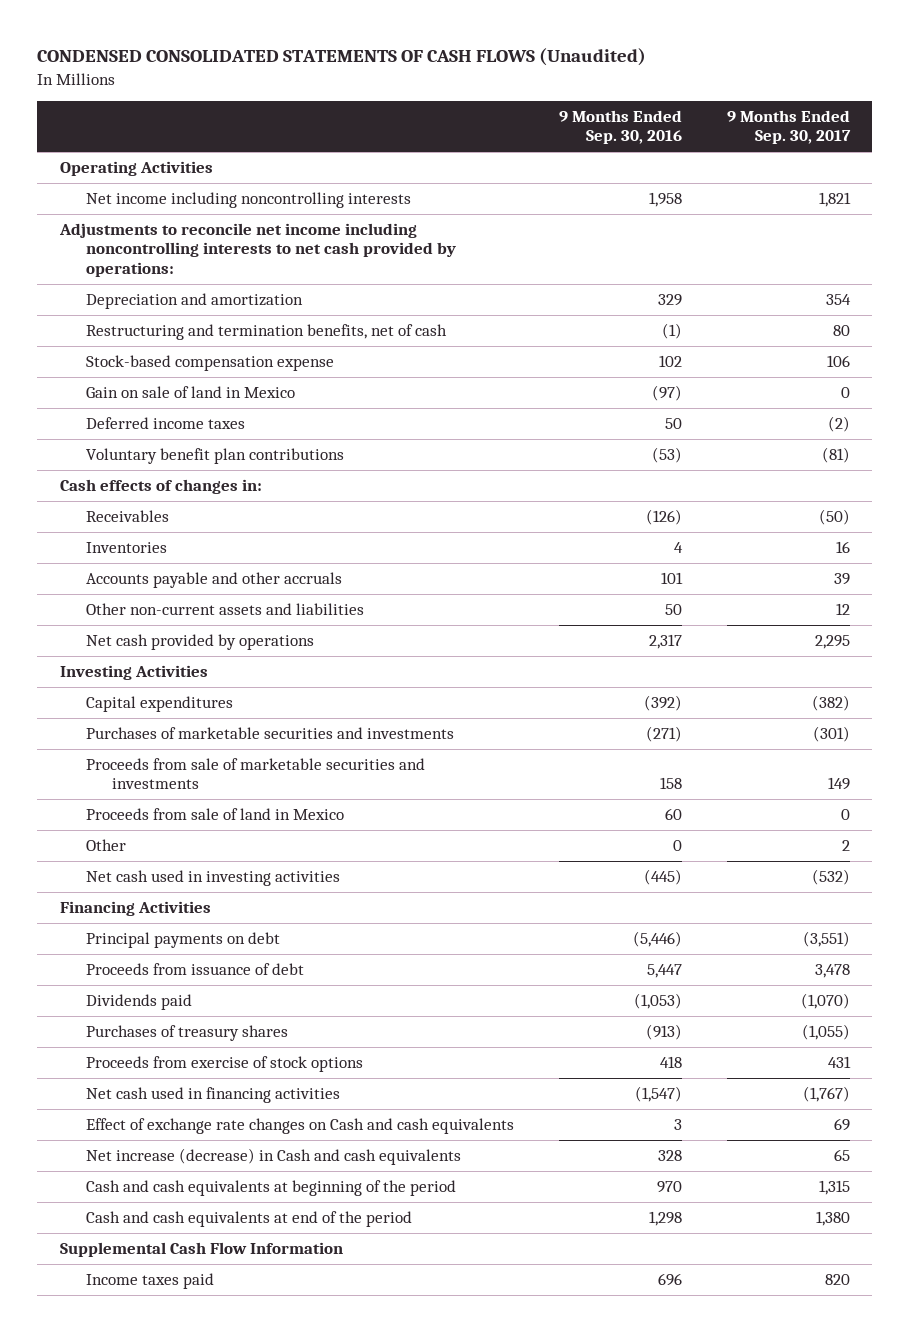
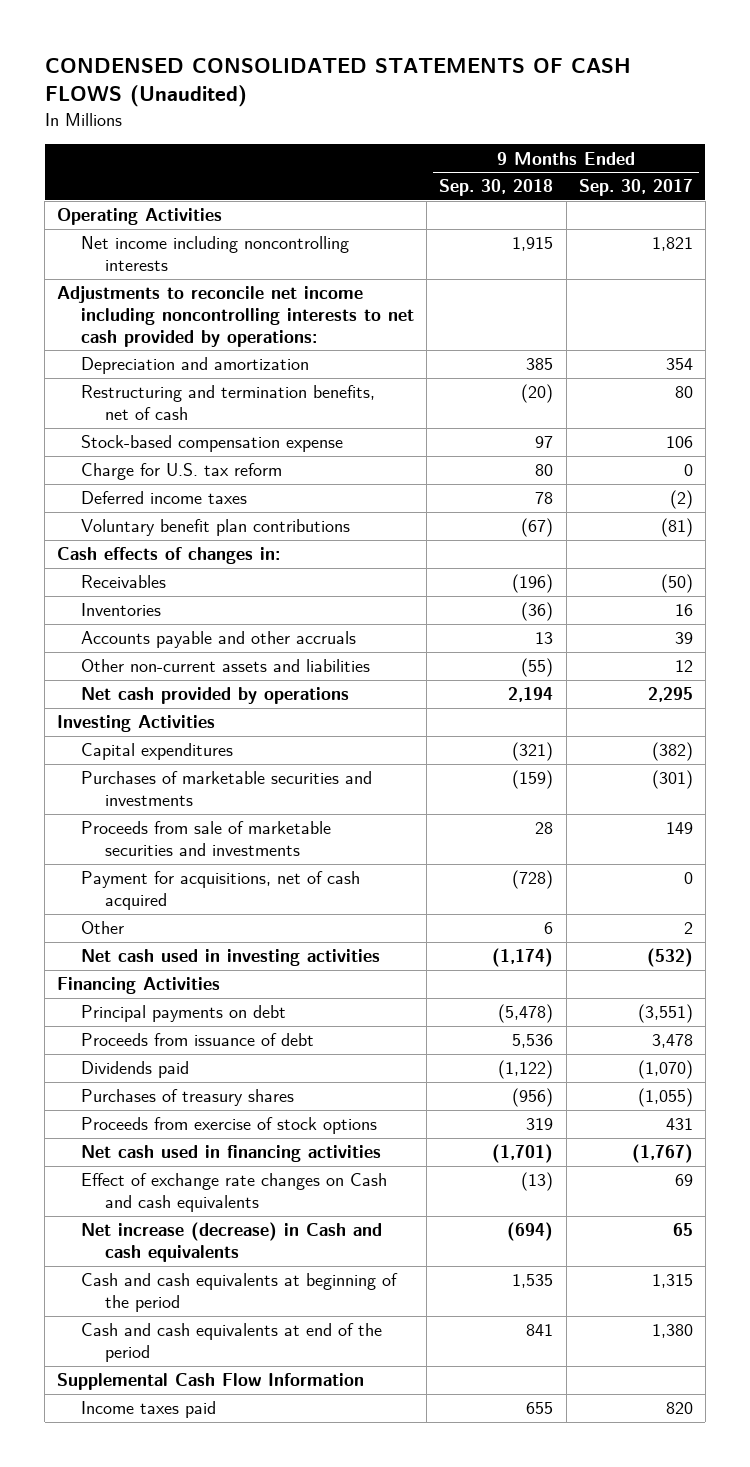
- | 9 Months Ended Sep. 30, 2016 | 9 Months Ended Sep. 30, 2017
+ | 9 Months Ended Sep. 30, 2018 | 9 Months Ended Sep. 30, 2017
- Gain on sale of land in Mexico | (97) | 0
+ Charge for U.S. tax reform | 80 | 0
- Proceeds from sale of land in Mexico | 60 | 0
+ Payment for acquisitions, net of cash acquired | (728) | 0

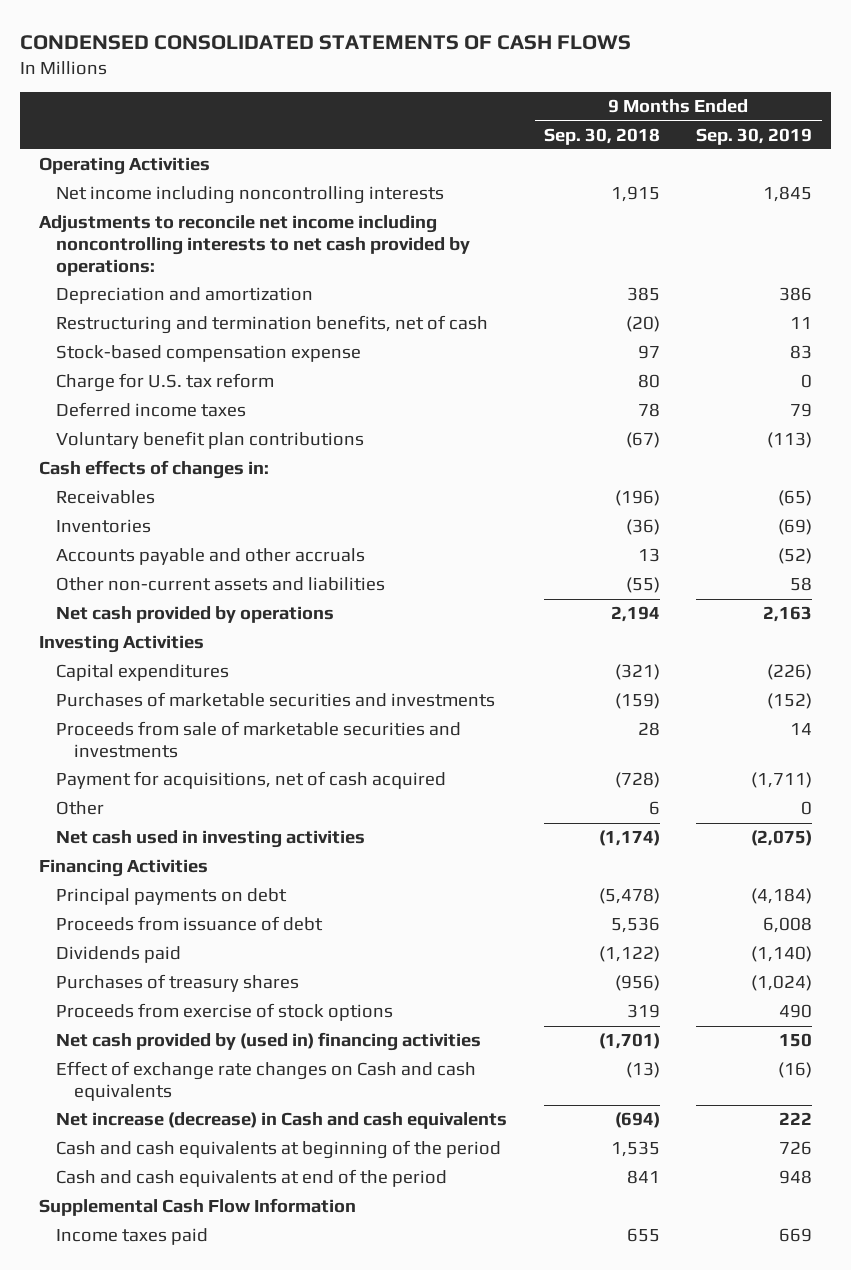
- CONDENSED CONSOLIDATED STATEMENTS OF CASH FLOWS (Unaudited)
+ CONDENSED CONSOLIDATED STATEMENTS OF CASH FLOWS
- | 9 Months Ended Sep. 30, 2018 | 9 Months Ended Sep. 30, 2017
+ | 9 Months Ended Sep. 30, 2018 | 9 Months Ended Sep. 30, 2019
- Net cash used in financing activities | (1,701) | (1,767)
+ Net cash provided by (used in) financing activities | (1,701) | 150

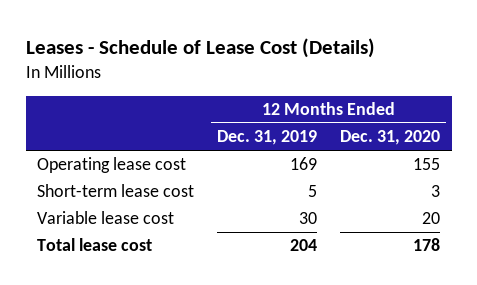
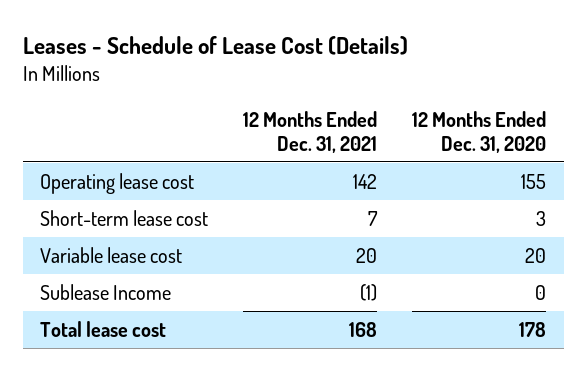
- | 12 Months Ended Dec. 31, 2019 | 12 Months Ended Dec. 31, 2020
+ | 12 Months Ended Dec. 31, 2021 | 12 Months Ended Dec. 31, 2020
+ Sublease Income | (1) | 0

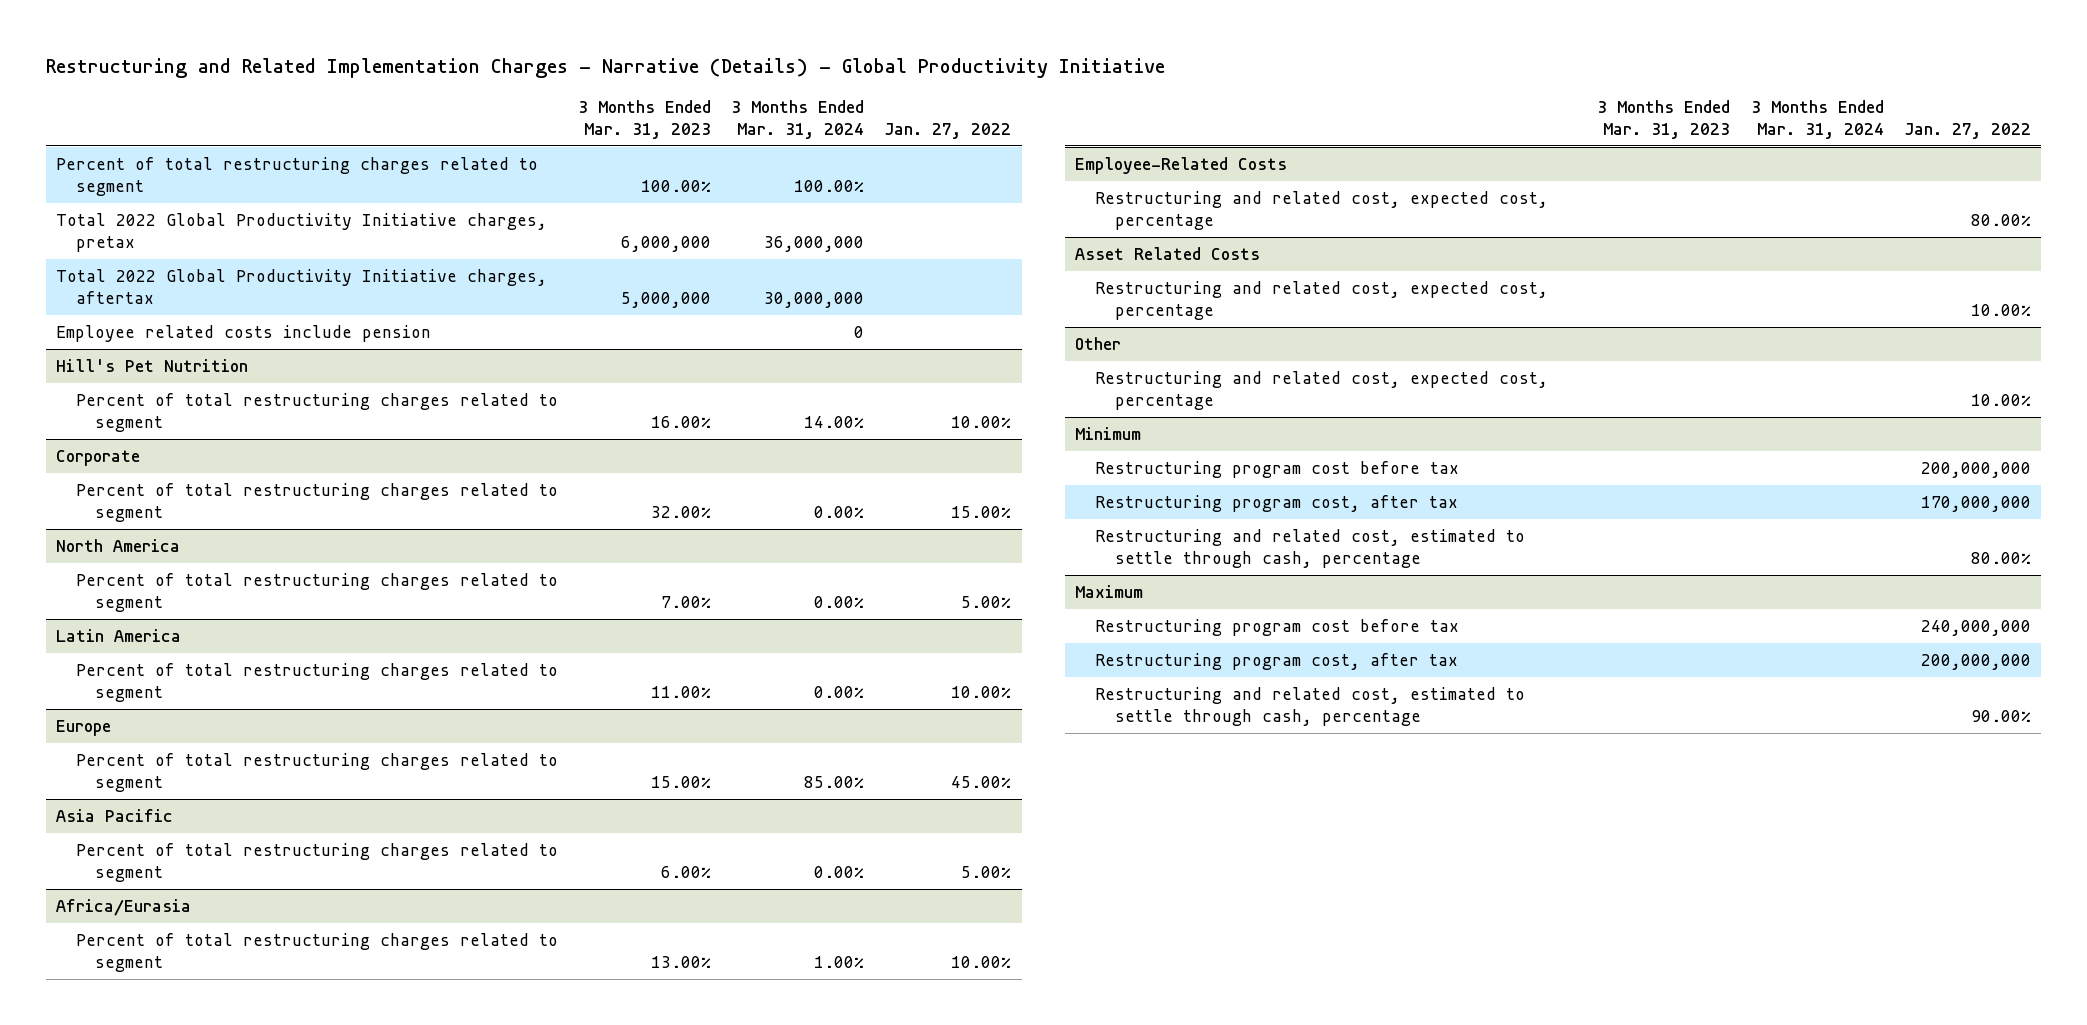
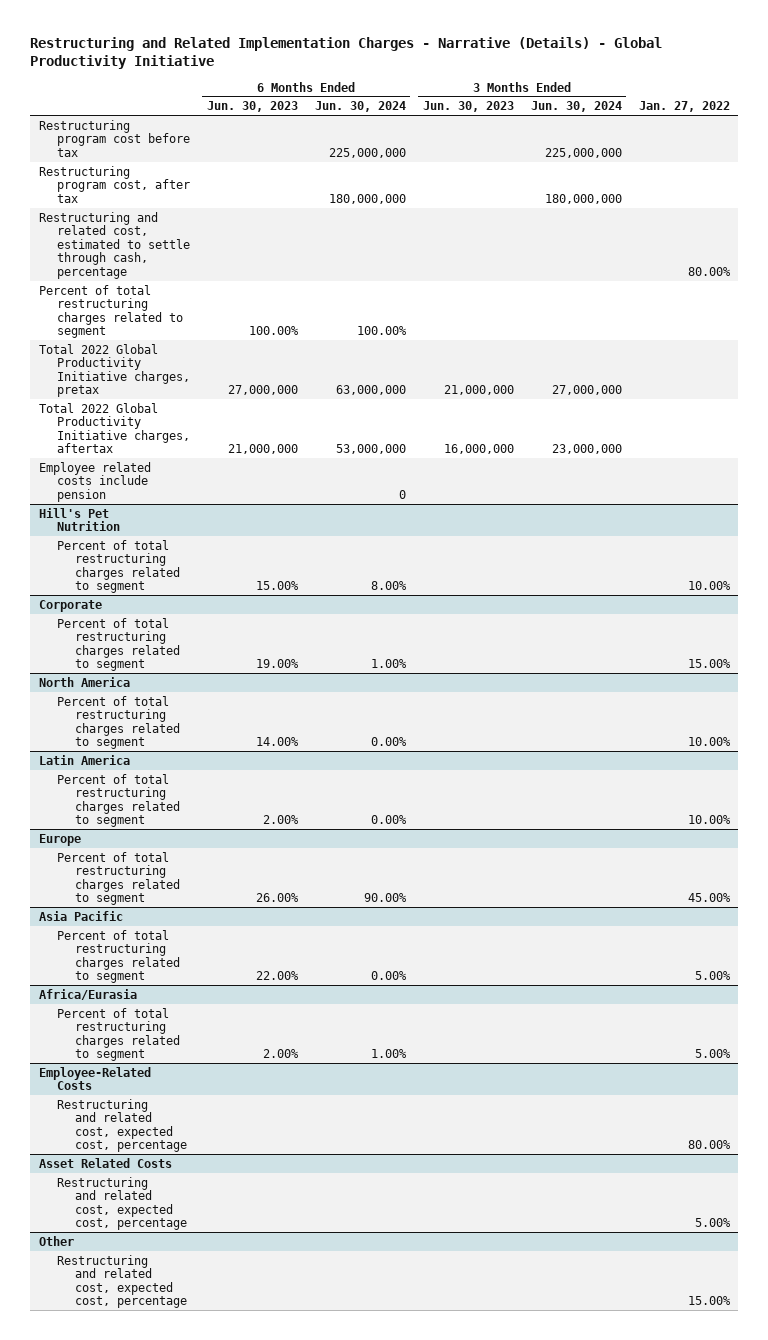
- | 3 Months Ended Mar. 31, 2023 | 3 Months Ended Mar. 31, 2024 | Jan. 27, 2022
+ | 6 Months Ended Jun. 30, 2023 | 6 Months Ended Jun. 30, 2024 | 3 Months Ended Jun. 30, 2023 | 3 Months Ended Jun. 30, 2024 | Jan. 27, 2022
+ Restructuring program cost before tax | | 225,000,000 | | 225,000,000 |
+ Restructuring program cost, after tax | | 180,000,000 | | 180,000,000 |
+ Restructuring and related cost, estimated to settle through cash, percentage | | | | | 80.00%
@ North America
- Percent of total restructuring charges related to segment | 7.00% | 0.00% | 5.00%
+ Percent of total restructuring charges related to segment | 14.00% | 0.00% | | | 10.00%
@ Africa/Eurasia
- Percent of total restructuring charges related to segment | 13.00% | 1.00% | 10.00%
+ Percent of total restructuring charges related to segment | 2.00% | 1.00% | | | 5.00%
@ Asset Related Costs
- Restructuring and related cost, expected cost, percentage | | | 10.00%
+ Restructuring and related cost, expected cost, percentage | | | | | 5.00%
@ Other
- Restructuring and related cost, expected cost, percentage | | | 10.00%
- Minimum
- Restructuring program cost before tax | | | 200,000,000
- Restructuring program cost, after tax | | | 170,000,000
- Restructuring and related cost, estimated to settle through cash, percentage | | | 80.00%
- Maximum
- Restructuring program cost before tax | | | 240,000,000
- Restructuring program cost, after tax | | | 200,000,000
- Restructuring and related cost, estimated to settle through cash, percentage | | | 90.00%
@ Other
+ Restructuring and related cost, expected cost, percentage | | | | | 15.00%

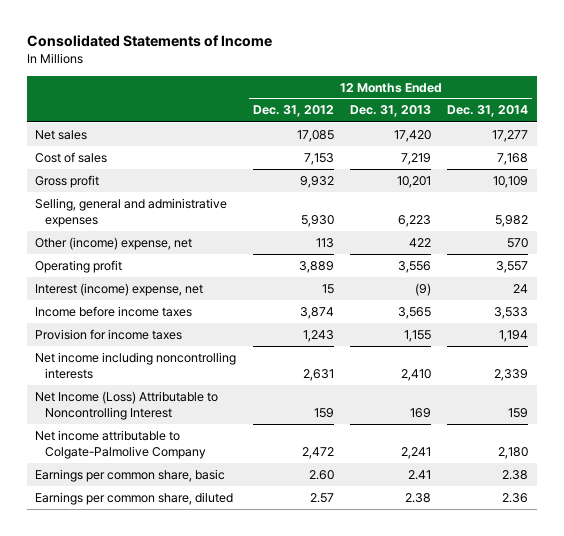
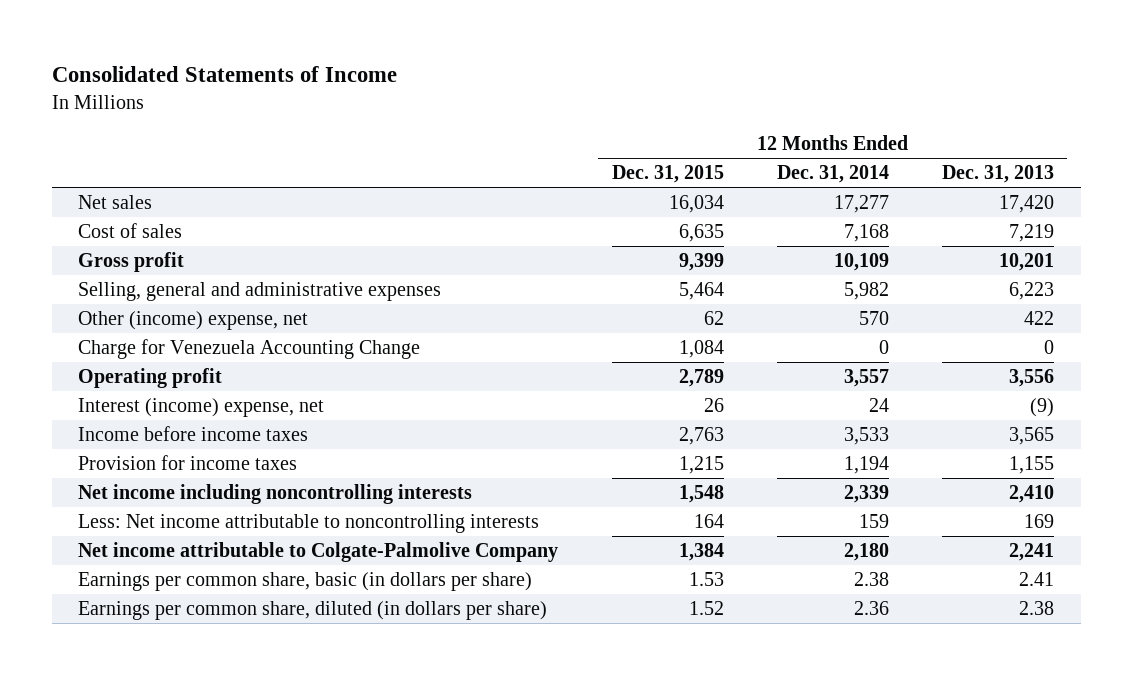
- | 12 Months Ended Dec. 31, 2012 | 12 Months Ended Dec. 31, 2013 | 12 Months Ended Dec. 31, 2014
+ | 12 Months Ended Dec. 31, 2015 | 12 Months Ended Dec. 31, 2014 | 12 Months Ended Dec. 31, 2013
+ Charge for Venezuela Accounting Change | 1,084 | 0 | 0
- Net Income (Loss) Attributable to Noncontrolling Interest | 159 | 169 | 159
+ Less: Net income attributable to noncontrolling interests | 164 | 159 | 169
- Earnings per common share, basic | 2.60 | 2.41 | 2.38
- Earnings per common share, diluted | 2.57 | 2.38 | 2.36
+ Earnings per common share, basic (in dollars per share) | 1.53 | 2.38 | 2.41
+ Earnings per common share, diluted (in dollars per share) | 1.52 | 2.36 | 2.38

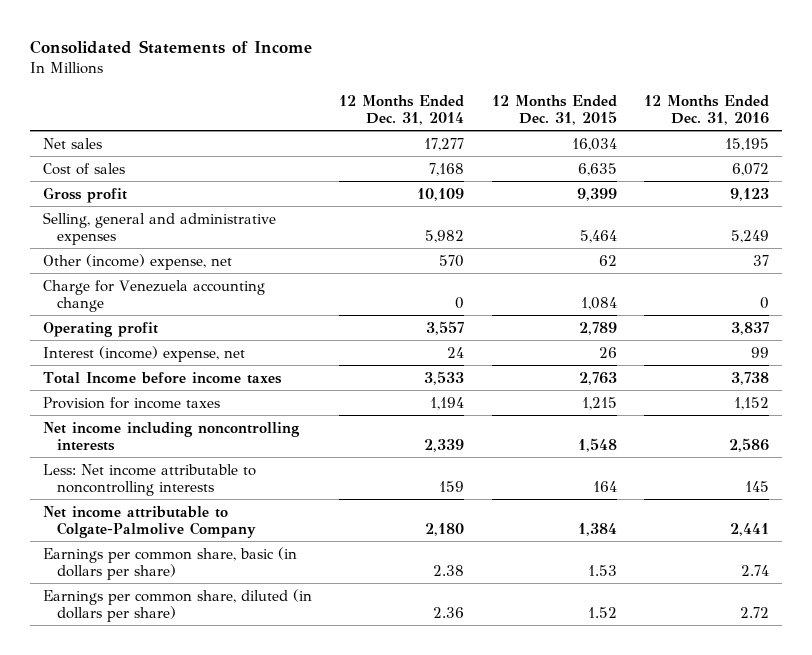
- | 12 Months Ended Dec. 31, 2015 | 12 Months Ended Dec. 31, 2014 | 12 Months Ended Dec. 31, 2013
+ | 12 Months Ended Dec. 31, 2014 | 12 Months Ended Dec. 31, 2015 | 12 Months Ended Dec. 31, 2016
- Charge for Venezuela Accounting Change | 1,084 | 0 | 0
+ Charge for Venezuela accounting change | 0 | 1,084 | 0
- Income before income taxes | 2,763 | 3,533 | 3,565
+ Total Income before income taxes | 3,533 | 2,763 | 3,738

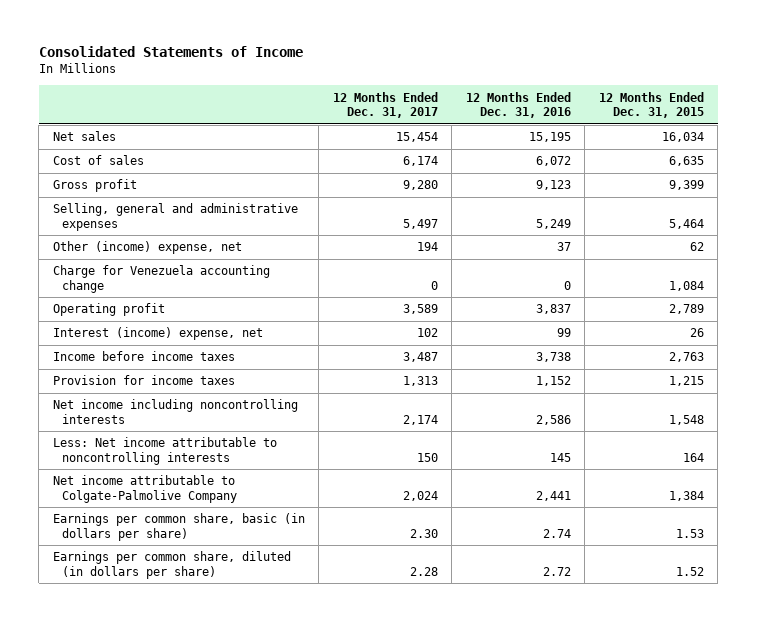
- | 12 Months Ended Dec. 31, 2014 | 12 Months Ended Dec. 31, 2015 | 12 Months Ended Dec. 31, 2016
+ | 12 Months Ended Dec. 31, 2017 | 12 Months Ended Dec. 31, 2016 | 12 Months Ended Dec. 31, 2015
- Total Income before income taxes | 3,533 | 2,763 | 3,738
+ Income before income taxes | 3,487 | 3,738 | 2,763

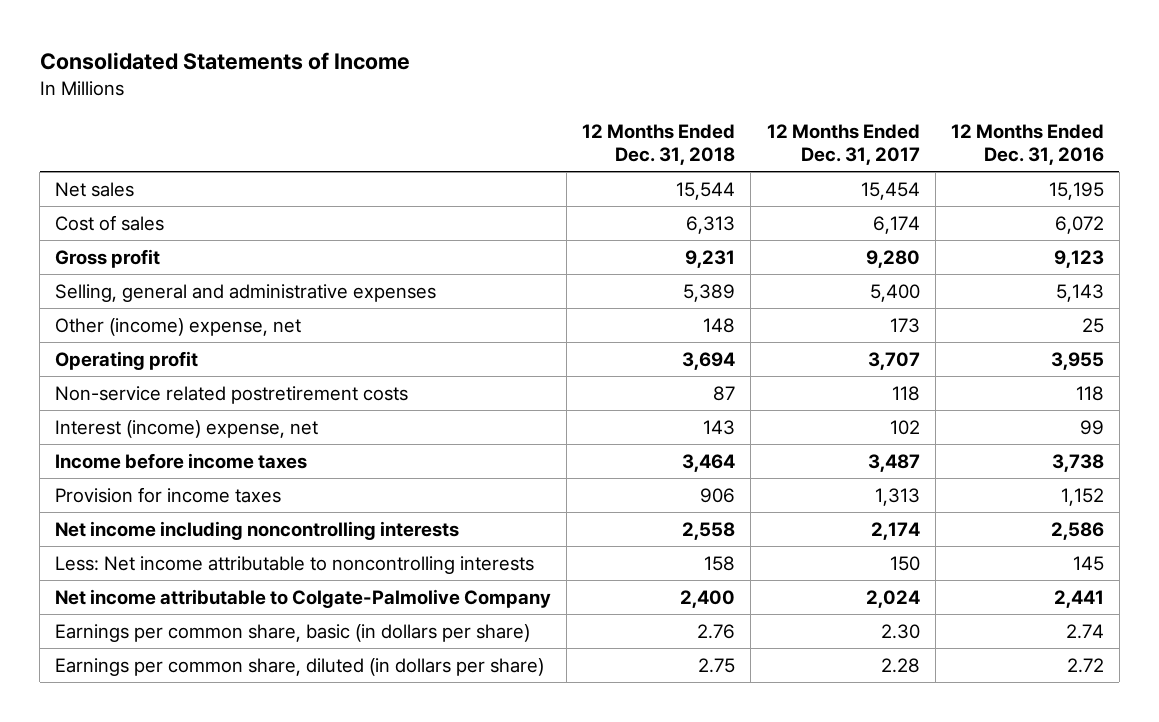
- | 12 Months Ended Dec. 31, 2017 | 12 Months Ended Dec. 31, 2016 | 12 Months Ended Dec. 31, 2015
+ | 12 Months Ended Dec. 31, 2018 | 12 Months Ended Dec. 31, 2017 | 12 Months Ended Dec. 31, 2016
- Selling, general and administrative expenses | 5,497 | 5,249 | 5,464
- Other (income) expense, net | 194 | 37 | 62
- Charge for Venezuela accounting change | 0 | 0 | 1,084
- Operating profit | 3,589 | 3,837 | 2,789
+ Selling, general and administrative expenses | 5,389 | 5,400 | 5,143
+ Other (income) expense, net | 148 | 173 | 25
+ Operating profit | 3,694 | 3,707 | 3,955
+ Non-service related postretirement costs | 87 | 118 | 118

